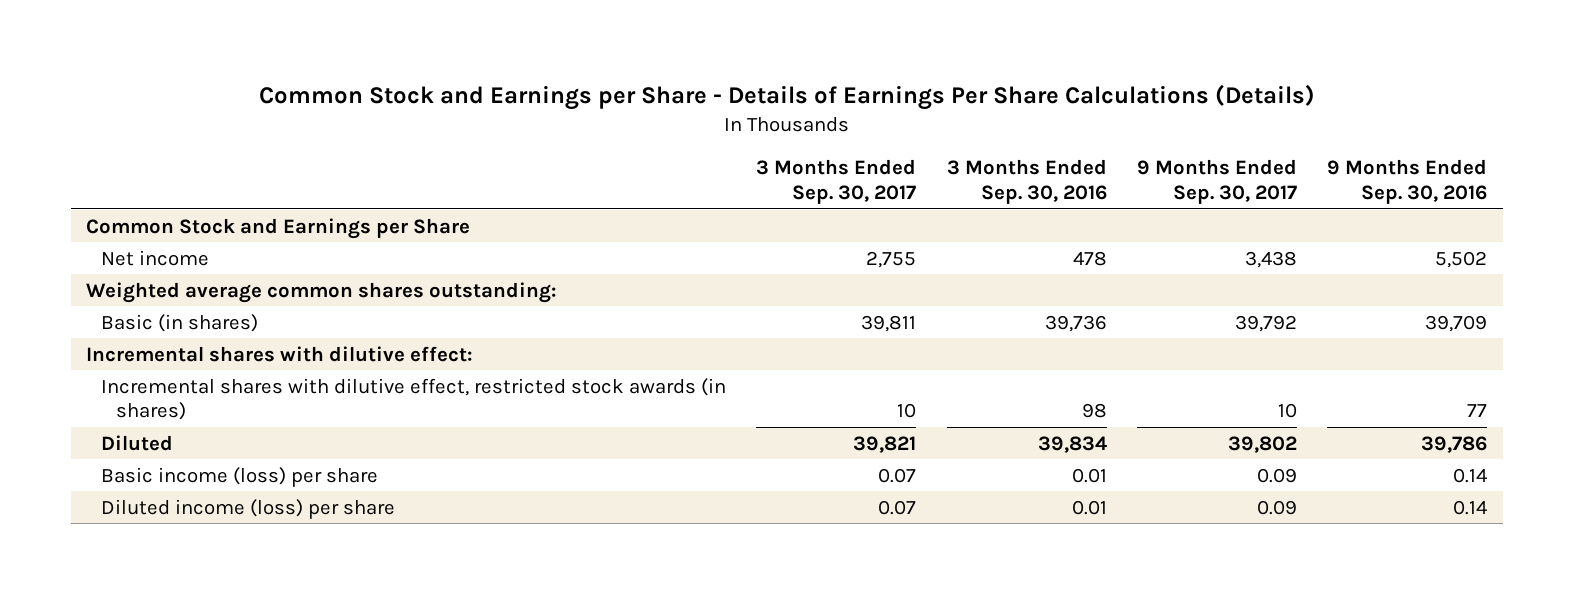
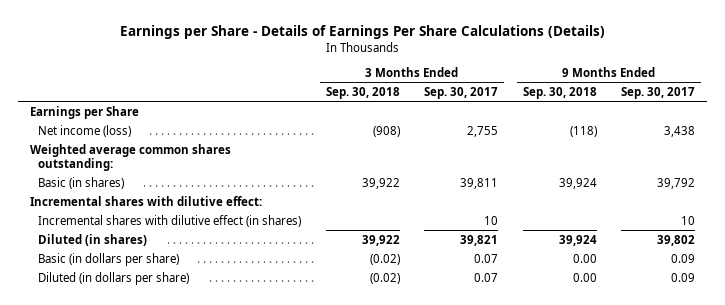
- Common Stock and Earnings per Share - Details of Earnings Per Share Calculations (Details)
+ Earnings per Share - Details of Earnings Per Share Calculations (Details)
- | 3 Months Ended Sep. 30, 2017 | 3 Months Ended Sep. 30, 2016 | 9 Months Ended Sep. 30, 2017 | 9 Months Ended Sep. 30, 2016
+ | 3 Months Ended Sep. 30, 2018 | 3 Months Ended Sep. 30, 2017 | 9 Months Ended Sep. 30, 2018 | 9 Months Ended Sep. 30, 2017
- Common Stock and Earnings per Share
- Net income | 2,755 | 478 | 3,438 | 5,502
+ Earnings per Share
+ Net income (loss) | (908) | 2,755 | (118) | 3,438
- Incremental shares with dilutive effect, restricted stock awards (in shares) | 10 | 98 | 10 | 77
- Diluted | 39,821 | 39,834 | 39,802 | 39,786
- Basic income (loss) per share | 0.07 | 0.01 | 0.09 | 0.14
- Diluted income (loss) per share | 0.07 | 0.01 | 0.09 | 0.14
+ Incremental shares with dilutive effect (in shares) | | 10 | | 10
+ Diluted (in shares) | 39,922 | 39,821 | 39,924 | 39,802
+ Basic (in dollars per share) | (0.02) | 0.07 | 0.00 | 0.09
+ Diluted (in dollars per share) | (0.02) | 0.07 | 0.00 | 0.09

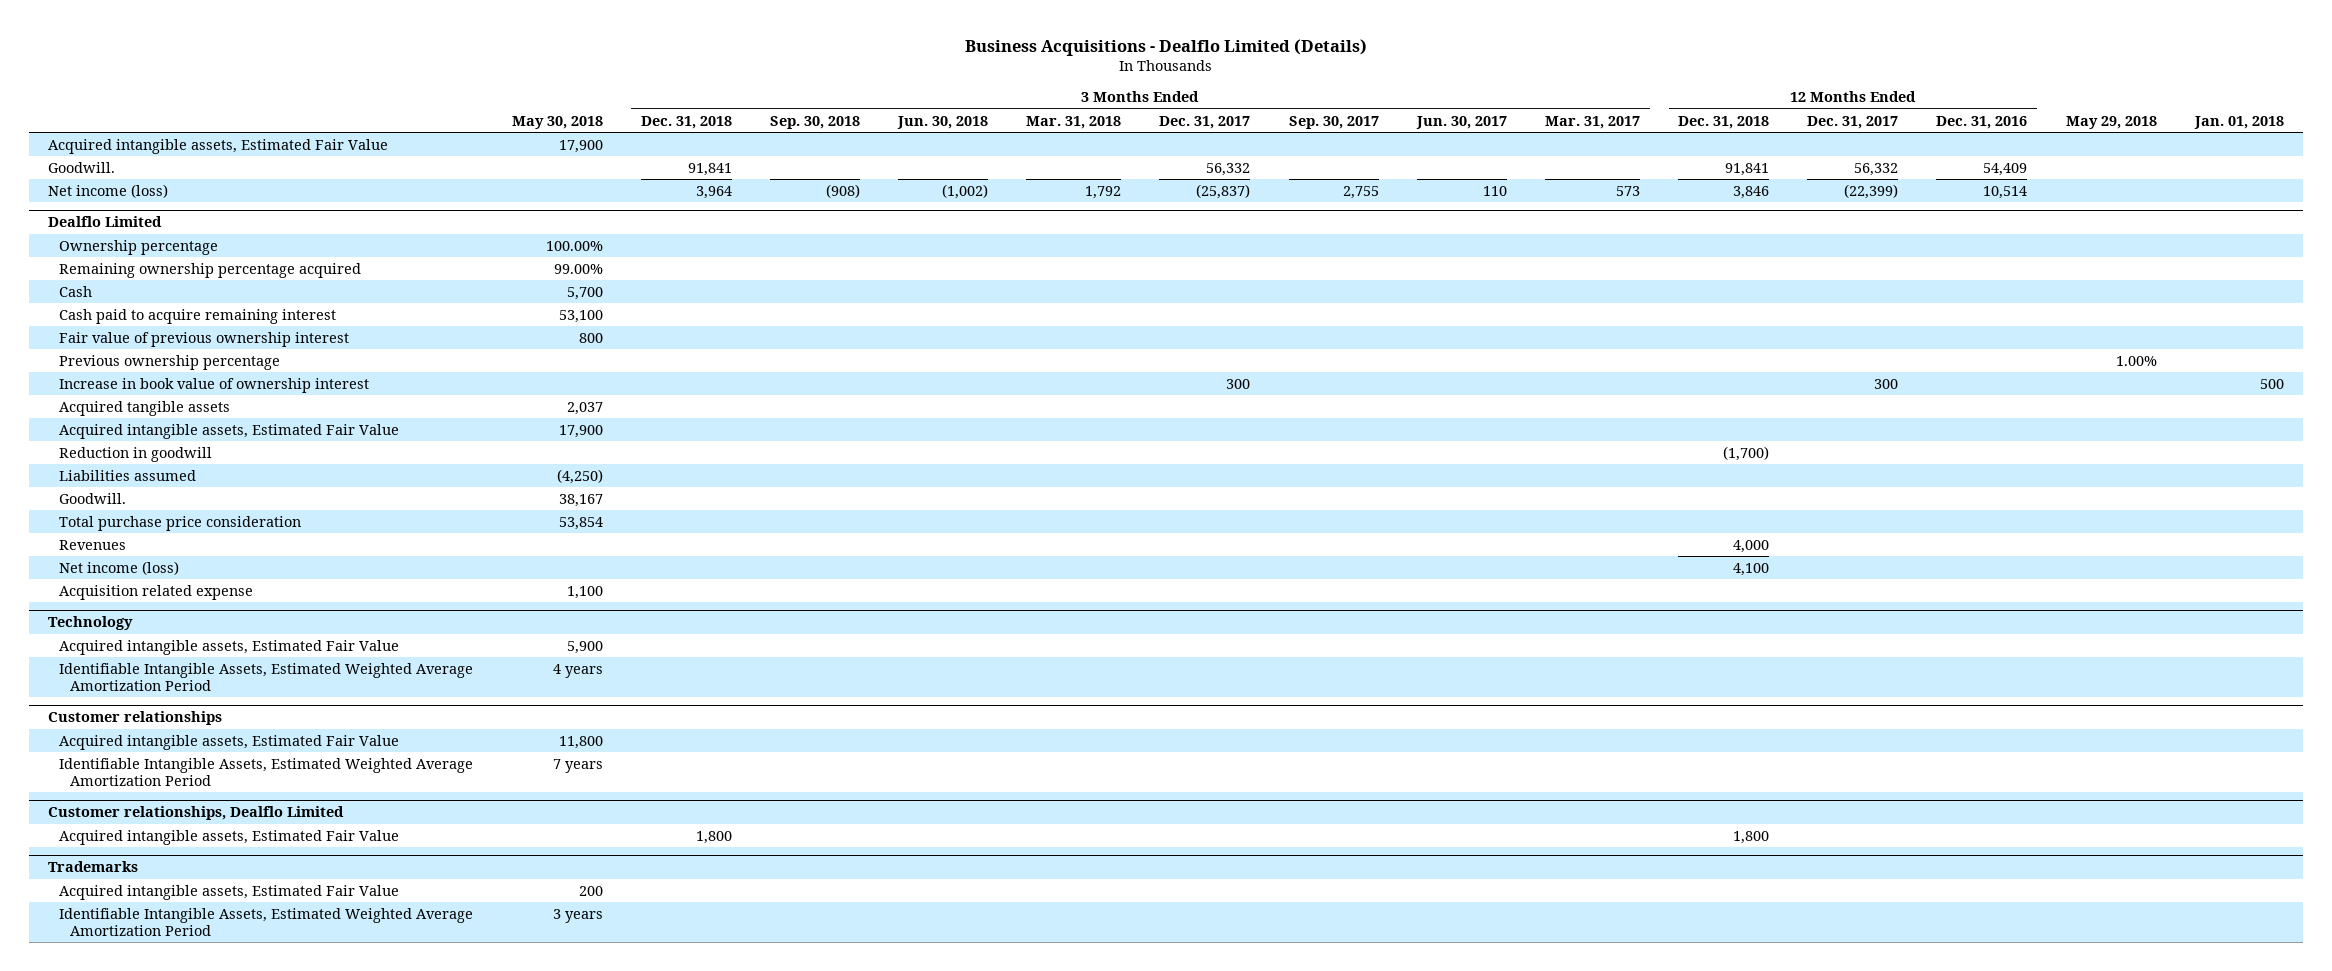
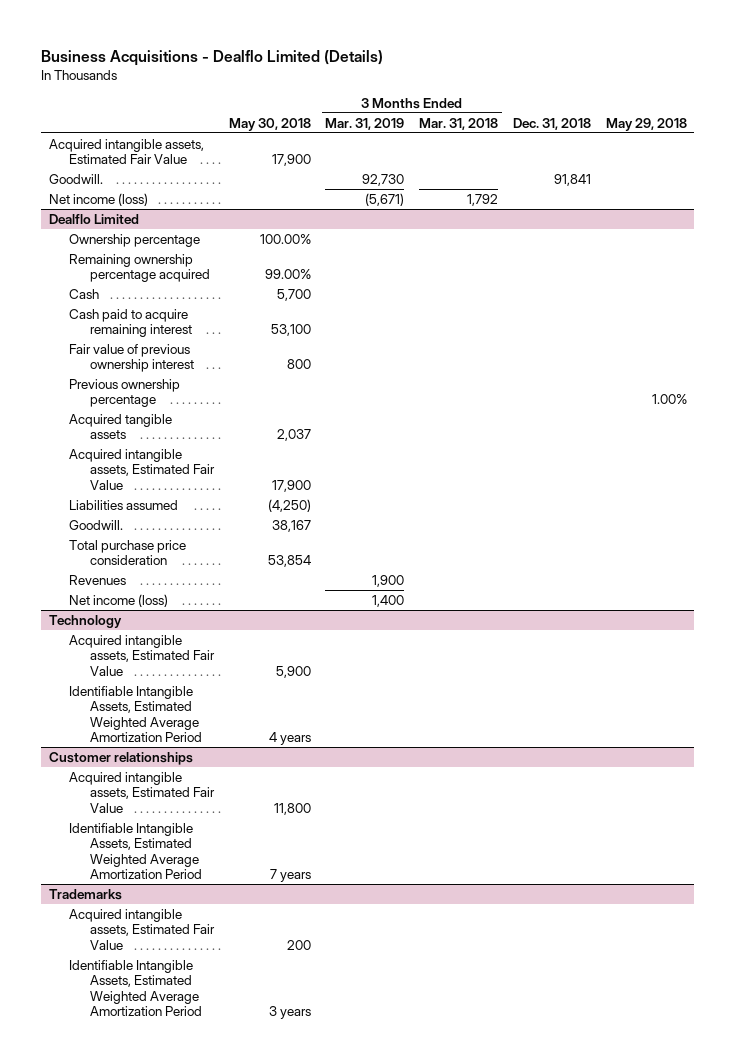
- | May 30, 2018 | 3 Months Ended Dec. 31, 2018 | 3 Months Ended Sep. 30, 2018 | 3 Months Ended Jun. 30, 2018 | 3 Months Ended Mar. 31, 2018 | 3 Months Ended Dec. 31, 2017 | 3 Months Ended Sep. 30, 2017 | 3 Months Ended Jun. 30, 2017 | 3 Months Ended Mar. 31, 2017 | 12 Months Ended Dec. 31, 2018 | 12 Months Ended Dec. 31, 2017 | 12 Months Ended Dec. 31, 2016 | May 29, 2018 | Jan. 01, 2018
+ | May 30, 2018 | 3 Months Ended Mar. 31, 2019 | 3 Months Ended Mar. 31, 2018 | Dec. 31, 2018 | May 29, 2018
@ Dealflo Limited
- Increase in book value of ownership interest | | | | | | 300 | | | | | 300 | | | 500
- Reduction in goodwill | | | | | | | | | | (1,700) | | | |
- Acquisition related expense | 1,100 | | | | | | | | | | | | |
- Customer relationships, Dealflo Limited
- Acquired intangible assets, Estimated Fair Value | | 1,800 | | | | | | | | 1,800 | | | |

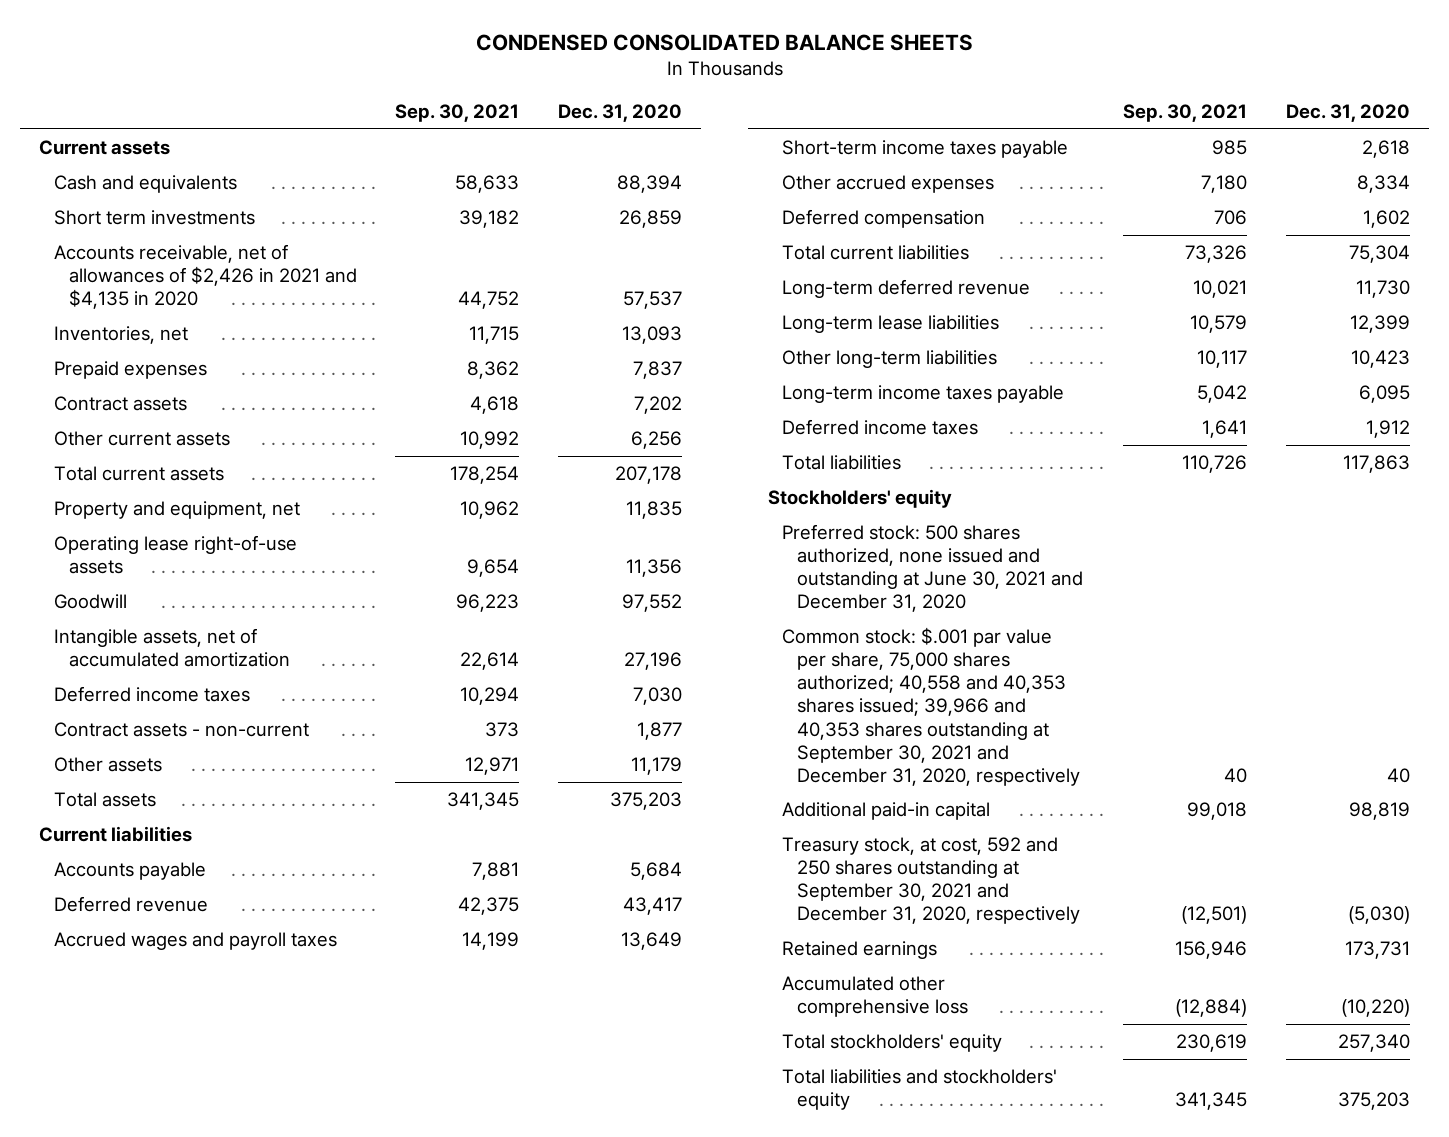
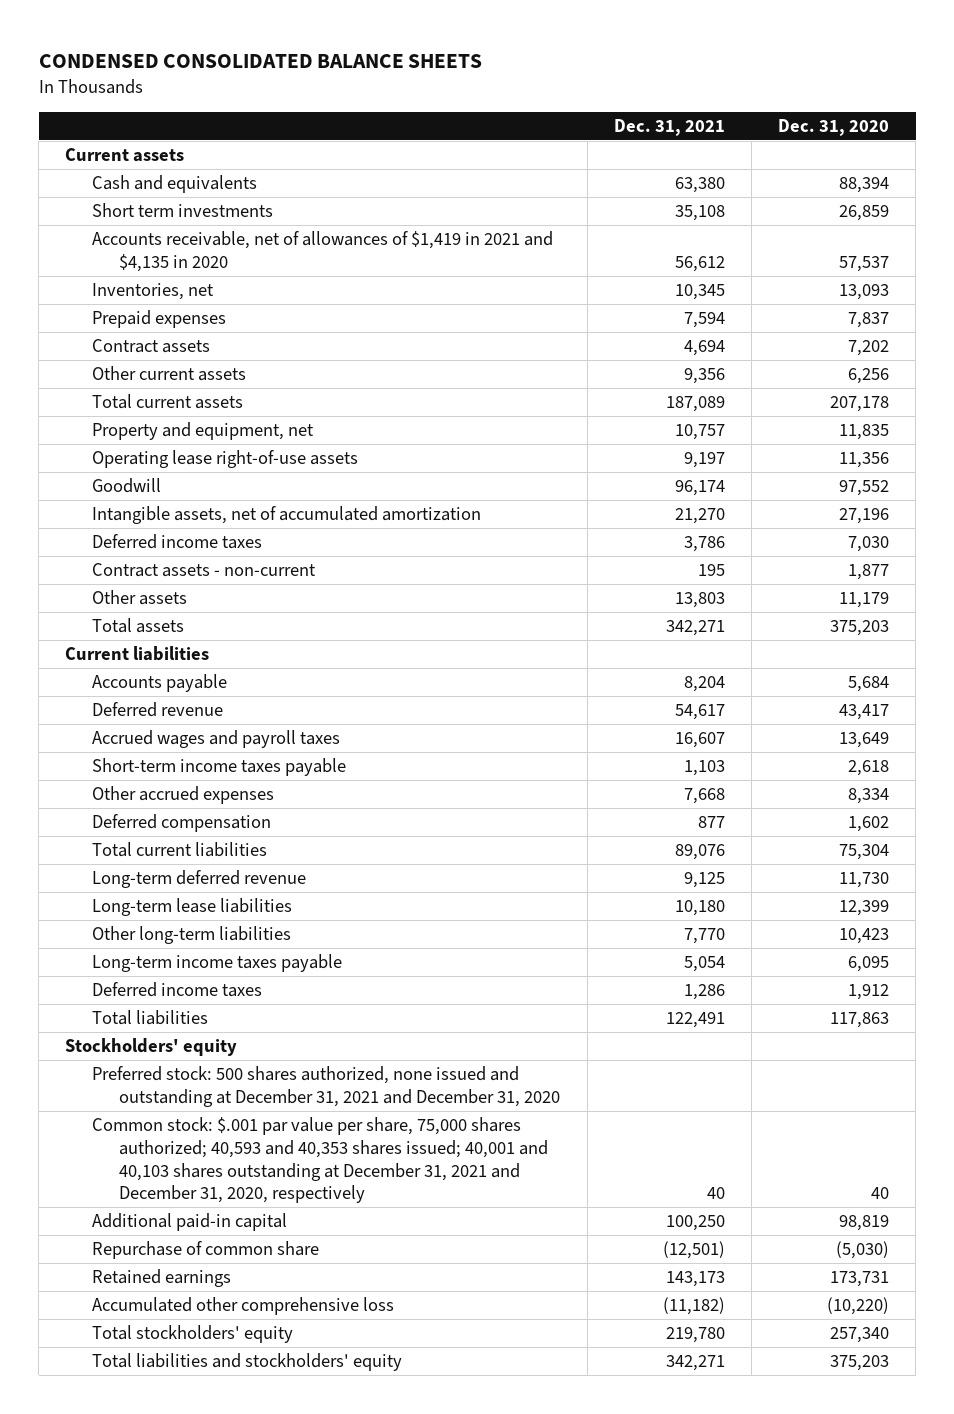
- | Sep. 30, 2021 | Dec. 31, 2020
+ | Dec. 31, 2021 | Dec. 31, 2020
- Accounts receivable, net of allowances of $2,426 in 2021 and $4,135 in 2020 | 44,752 | 57,537
+ Accounts receivable, net of allowances of $1,419 in 2021 and $4,135 in 2020 | 56,612 | 57,537
- Preferred stock: 500 shares authorized, none issued and outstanding at June 30, 2021 and December 31, 2020
- Common stock: $.001 par value per share, 75,000 shares authorized; 40,558 and 40,353 shares issued; 39,966 and 40,353 shares outstanding at September 30, 2021 and December 31, 2020, respectively | 40 | 40
+ Preferred stock: 500 shares authorized, none issued and outstanding at December 31, 2021 and December 31, 2020
+ Common stock: $.001 par value per share, 75,000 shares authorized; 40,593 and 40,353 shares issued; 40,001 and 40,103 shares outstanding at December 31, 2021 and December 31, 2020, respectively | 40 | 40
- Treasury stock, at cost, 592 and 250 shares outstanding at September 30, 2021 and December 31, 2020, respectively | (12,501) | (5,030)
+ Repurchase of common share | (12,501) | (5,030)

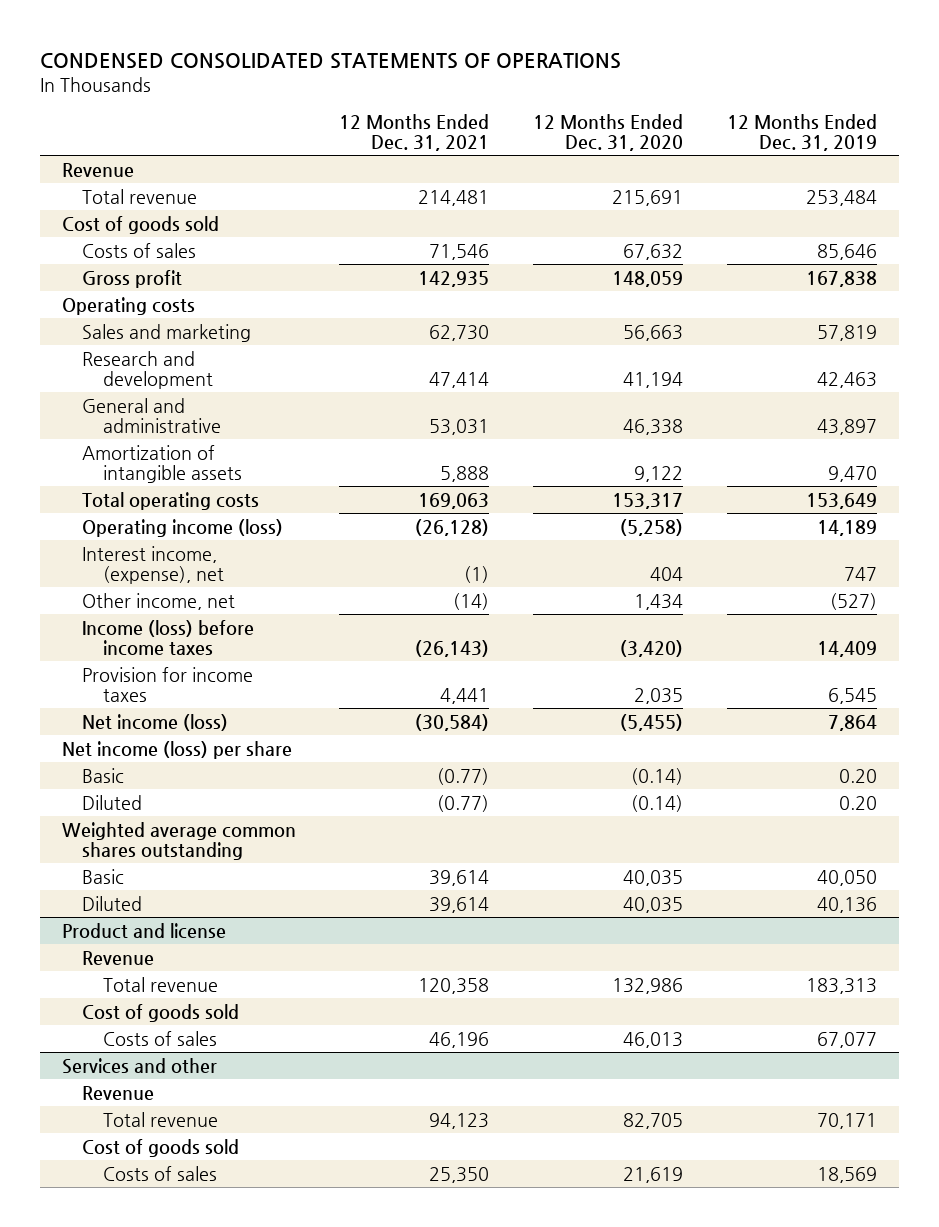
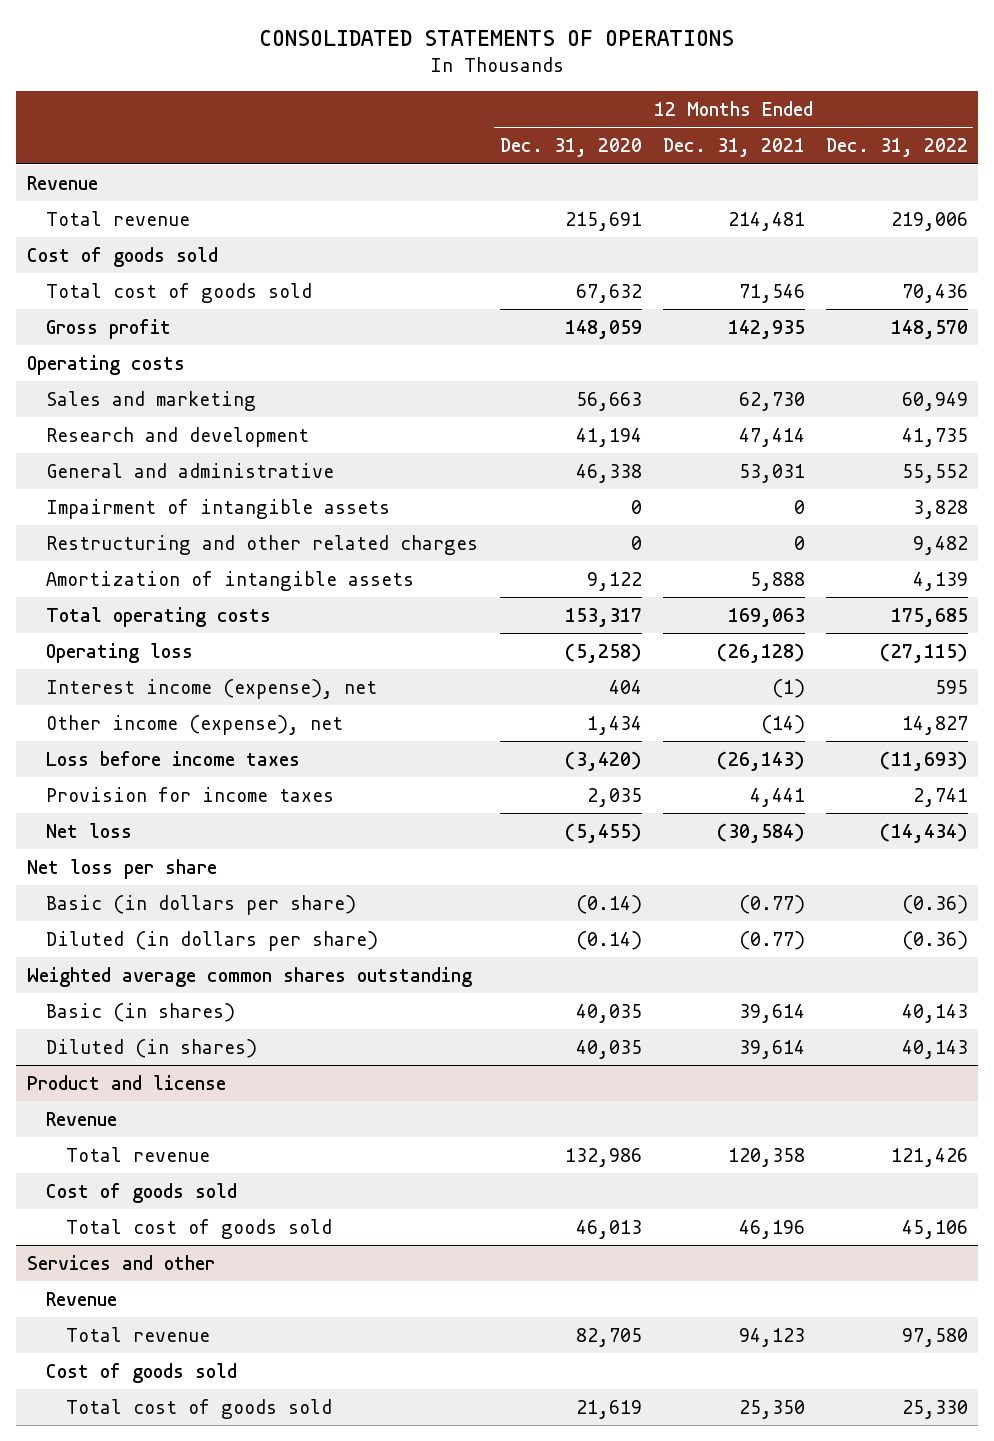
- CONDENSED CONSOLIDATED STATEMENTS OF OPERATIONS
+ CONSOLIDATED STATEMENTS OF OPERATIONS
- | 12 Months Ended Dec. 31, 2021 | 12 Months Ended Dec. 31, 2020 | 12 Months Ended Dec. 31, 2019
+ | 12 Months Ended Dec. 31, 2020 | 12 Months Ended Dec. 31, 2021 | 12 Months Ended Dec. 31, 2022
- Costs of sales | 71,546 | 67,632 | 85,646
+ Total cost of goods sold | 67,632 | 71,546 | 70,436
+ Impairment of intangible assets | 0 | 0 | 3,828
+ Restructuring and other related charges | 0 | 0 | 9,482
- Operating income (loss) | (26,128) | (5,258) | 14,189
- Interest income, (expense), net | (1) | 404 | 747
- Other income, net | (14) | 1,434 | (527)
- Income (loss) before income taxes | (26,143) | (3,420) | 14,409
+ Operating loss | (5,258) | (26,128) | (27,115)
+ Interest income (expense), net | 404 | (1) | 595
+ Other income (expense), net | 1,434 | (14) | 14,827
+ Loss before income taxes | (3,420) | (26,143) | (11,693)
- Net income (loss) | (30,584) | (5,455) | 7,864
- Net income (loss) per share
- Basic | (0.77) | (0.14) | 0.20
- Diluted | (0.77) | (0.14) | 0.20
+ Net loss | (5,455) | (30,584) | (14,434)
+ Net loss per share
+ Basic (in dollars per share) | (0.14) | (0.77) | (0.36)
+ Diluted (in dollars per share) | (0.14) | (0.77) | (0.36)
- Basic | 39,614 | 40,035 | 40,050
- Diluted | 39,614 | 40,035 | 40,136
+ Basic (in shares) | 40,035 | 39,614 | 40,143
+ Diluted (in shares) | 40,035 | 39,614 | 40,143
@ Product and license
- Costs of sales | 46,196 | 46,013 | 67,077
+ Total cost of goods sold | 46,013 | 46,196 | 45,106
@ Services and other
- Costs of sales | 25,350 | 21,619 | 18,569
+ Total cost of goods sold | 21,619 | 25,350 | 25,330

